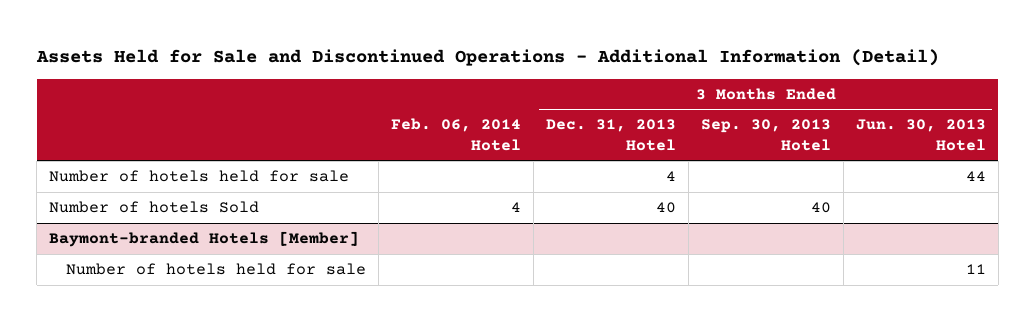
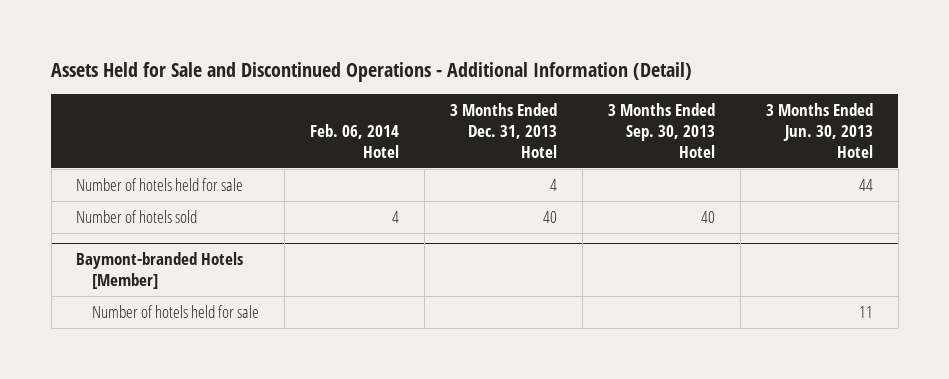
- Number of hotels Sold | 4 | 40 | 40 |
+ Number of hotels sold | 4 | 40 | 40 |

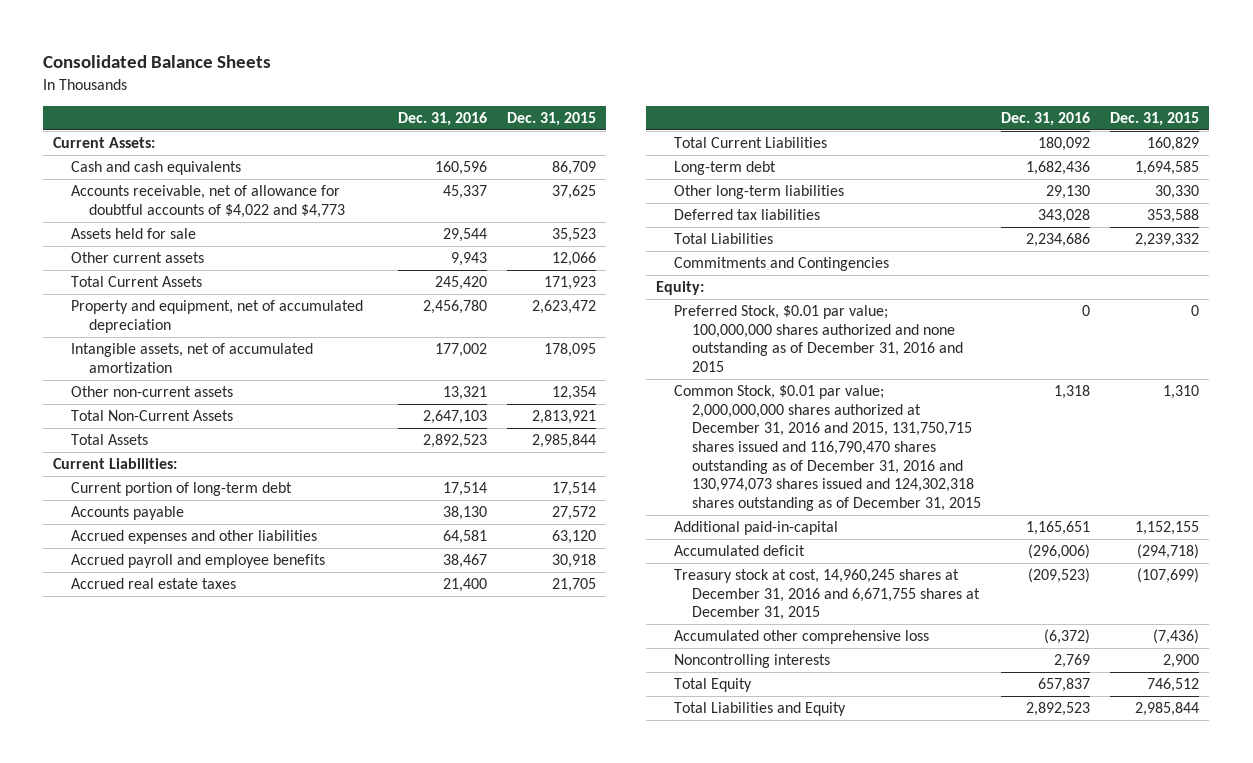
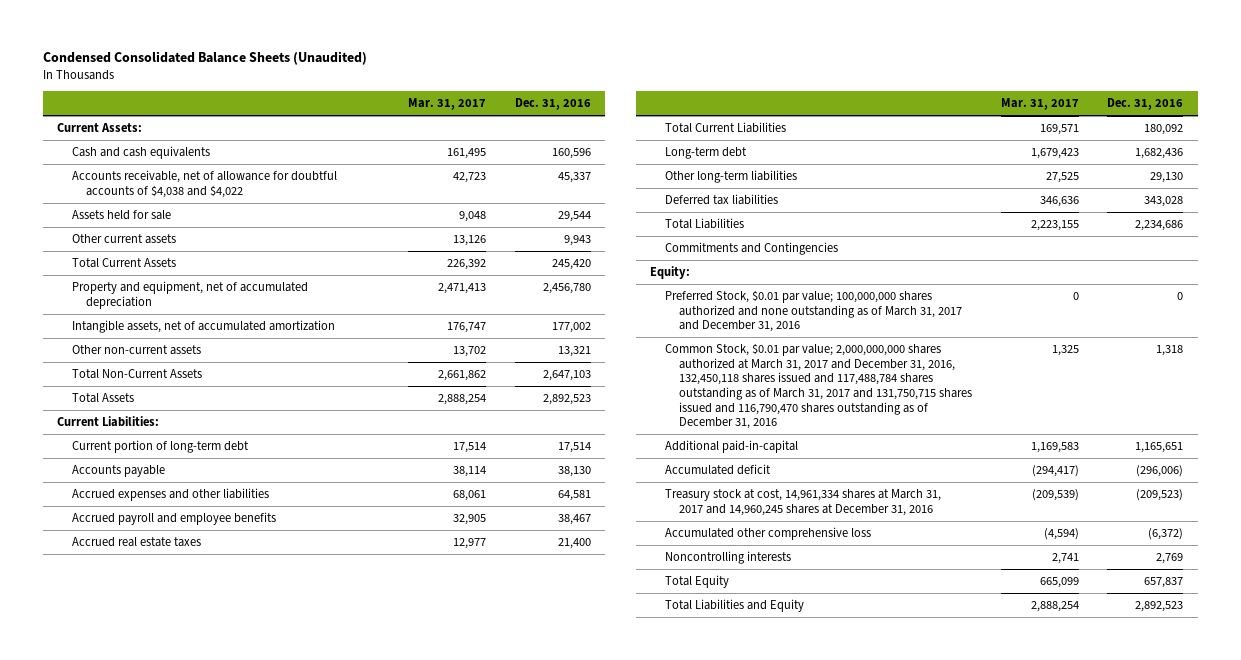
- Consolidated Balance Sheets
+ Condensed Consolidated Balance Sheets (Unaudited)
- | Dec. 31, 2016 | Dec. 31, 2015
+ | Mar. 31, 2017 | Dec. 31, 2016
- Accounts receivable, net of allowance for doubtful accounts of $4,022 and $4,773 | 45,337 | 37,625
+ Accounts receivable, net of allowance for doubtful accounts of $4,038 and $4,022 | 42,723 | 45,337
- Preferred Stock, $0.01 par value; 100,000,000 shares authorized and none outstanding as of December 31, 2016 and 2015 | 0 | 0
- Common Stock, $0.01 par value; 2,000,000,000 shares authorized at December 31, 2016 and 2015, 131,750,715 shares issued and 116,790,470 shares outstanding as of December 31, 2016 and 130,974,073 shares issued and 124,302,318 shares outstanding as of December 31, 2015 | 1,318 | 1,310
+ Preferred Stock, $0.01 par value; 100,000,000 shares authorized and none outstanding as of March 31, 2017 and December 31, 2016 | 0 | 0
+ Common Stock, $0.01 par value; 2,000,000,000 shares authorized at March 31, 2017 and December 31, 2016, 132,450,118 shares issued and 117,488,784 shares outstanding as of March 31, 2017 and 131,750,715 shares issued and 116,790,470 shares outstanding as of December 31, 2016 | 1,325 | 1,318
- Treasury stock at cost, 14,960,245 shares at December 31, 2016 and 6,671,755 shares at December 31, 2015 | (209,523) | (107,699)
+ Treasury stock at cost, 14,961,334 shares at March 31, 2017 and 14,960,245 shares at December 31, 2016 | (209,539) | (209,523)

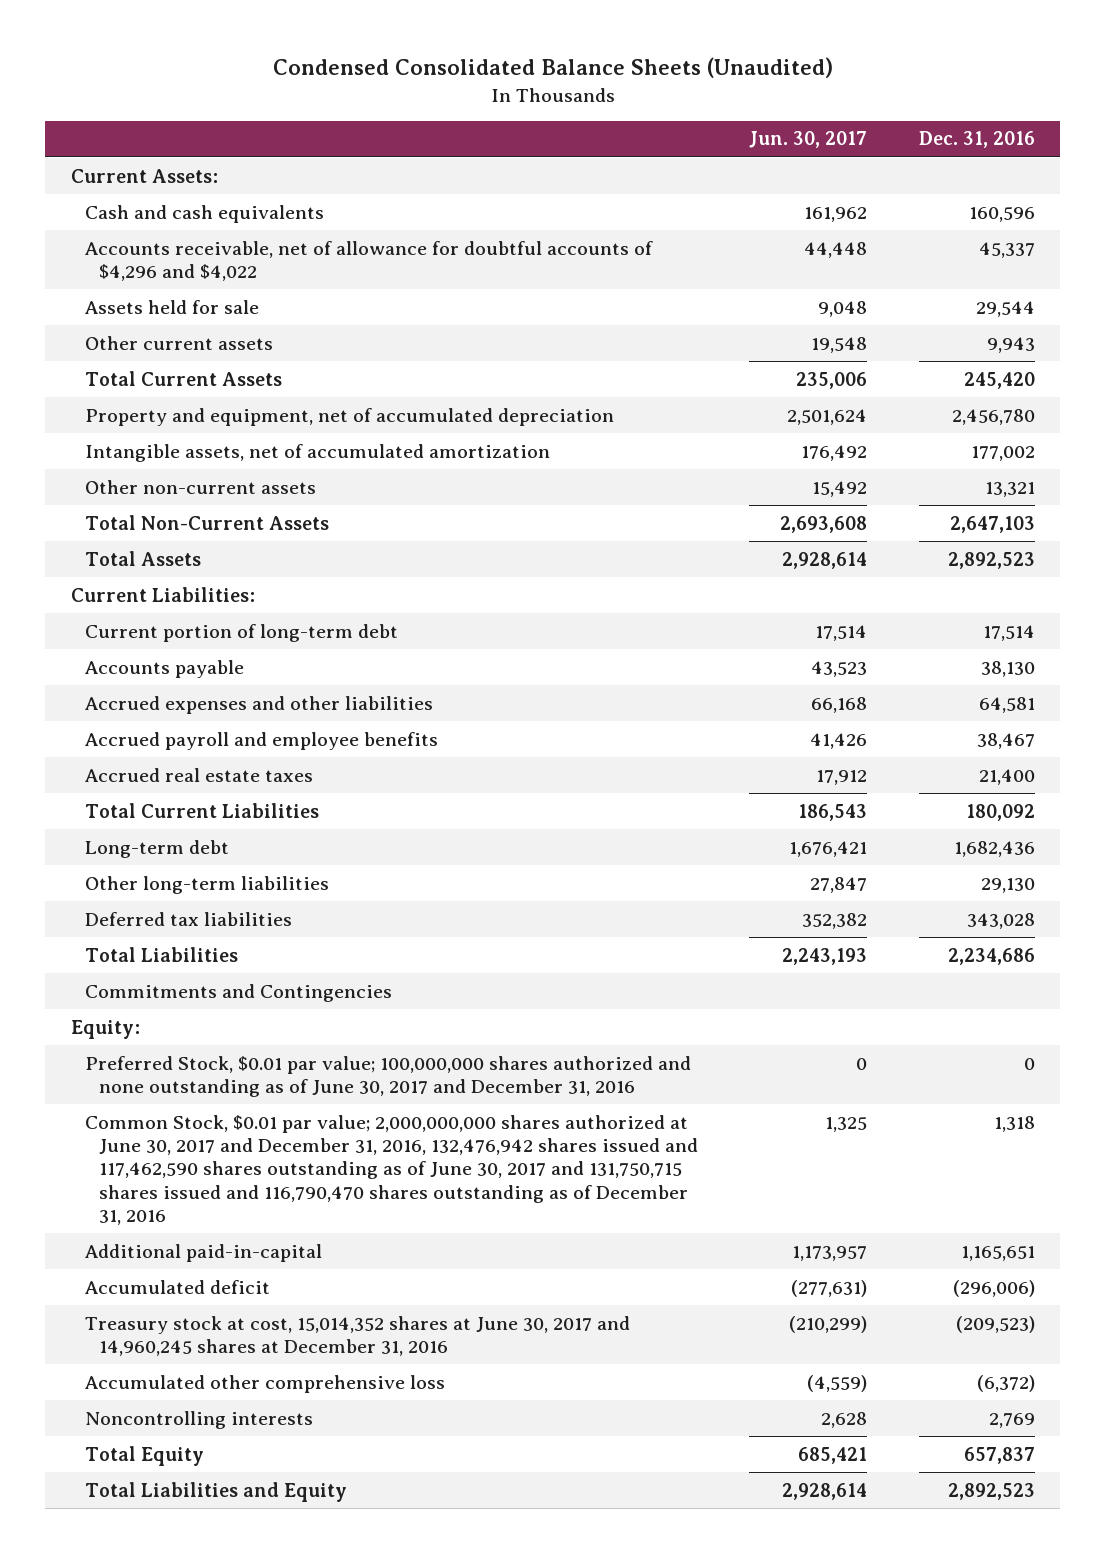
- | Mar. 31, 2017 | Dec. 31, 2016
+ | Jun. 30, 2017 | Dec. 31, 2016
- Accounts receivable, net of allowance for doubtful accounts of $4,038 and $4,022 | 42,723 | 45,337
+ Accounts receivable, net of allowance for doubtful accounts of $4,296 and $4,022 | 44,448 | 45,337
- Preferred Stock, $0.01 par value; 100,000,000 shares authorized and none outstanding as of March 31, 2017 and December 31, 2016 | 0 | 0
- Common Stock, $0.01 par value; 2,000,000,000 shares authorized at March 31, 2017 and December 31, 2016, 132,450,118 shares issued and 117,488,784 shares outstanding as of March 31, 2017 and 131,750,715 shares issued and 116,790,470 shares outstanding as of December 31, 2016 | 1,325 | 1,318
+ Preferred Stock, $0.01 par value; 100,000,000 shares authorized and none outstanding as of June 30, 2017 and December 31, 2016 | 0 | 0
+ Common Stock, $0.01 par value; 2,000,000,000 shares authorized at June 30, 2017 and December 31, 2016, 132,476,942 shares issued and 117,462,590 shares outstanding as of June 30, 2017 and 131,750,715 shares issued and 116,790,470 shares outstanding as of December 31, 2016 | 1,325 | 1,318
- Treasury stock at cost, 14,961,334 shares at March 31, 2017 and 14,960,245 shares at December 31, 2016 | (209,539) | (209,523)
+ Treasury stock at cost, 15,014,352 shares at June 30, 2017 and 14,960,245 shares at December 31, 2016 | (210,299) | (209,523)

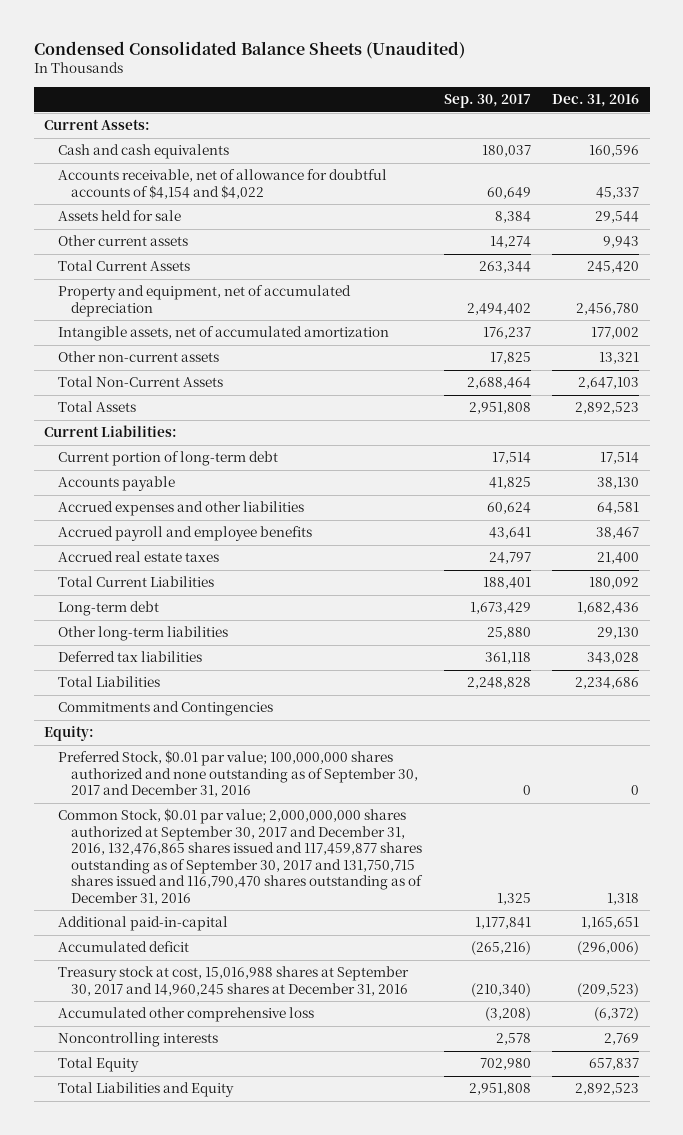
- | Jun. 30, 2017 | Dec. 31, 2016
+ | Sep. 30, 2017 | Dec. 31, 2016
- Accounts receivable, net of allowance for doubtful accounts of $4,296 and $4,022 | 44,448 | 45,337
+ Accounts receivable, net of allowance for doubtful accounts of $4,154 and $4,022 | 60,649 | 45,337
- Preferred Stock, $0.01 par value; 100,000,000 shares authorized and none outstanding as of June 30, 2017 and December 31, 2016 | 0 | 0
- Common Stock, $0.01 par value; 2,000,000,000 shares authorized at June 30, 2017 and December 31, 2016, 132,476,942 shares issued and 117,462,590 shares outstanding as of June 30, 2017 and 131,750,715 shares issued and 116,790,470 shares outstanding as of December 31, 2016 | 1,325 | 1,318
+ Preferred Stock, $0.01 par value; 100,000,000 shares authorized and none outstanding as of September 30, 2017 and December 31, 2016 | 0 | 0
+ Common Stock, $0.01 par value; 2,000,000,000 shares authorized at September 30, 2017 and December 31, 2016, 132,476,865 shares issued and 117,459,877 shares outstanding as of September 30, 2017 and 131,750,715 shares issued and 116,790,470 shares outstanding as of December 31, 2016 | 1,325 | 1,318
- Treasury stock at cost, 15,014,352 shares at June 30, 2017 and 14,960,245 shares at December 31, 2016 | (210,299) | (209,523)
+ Treasury stock at cost, 15,016,988 shares at September 30, 2017 and 14,960,245 shares at December 31, 2016 | (210,340) | (209,523)

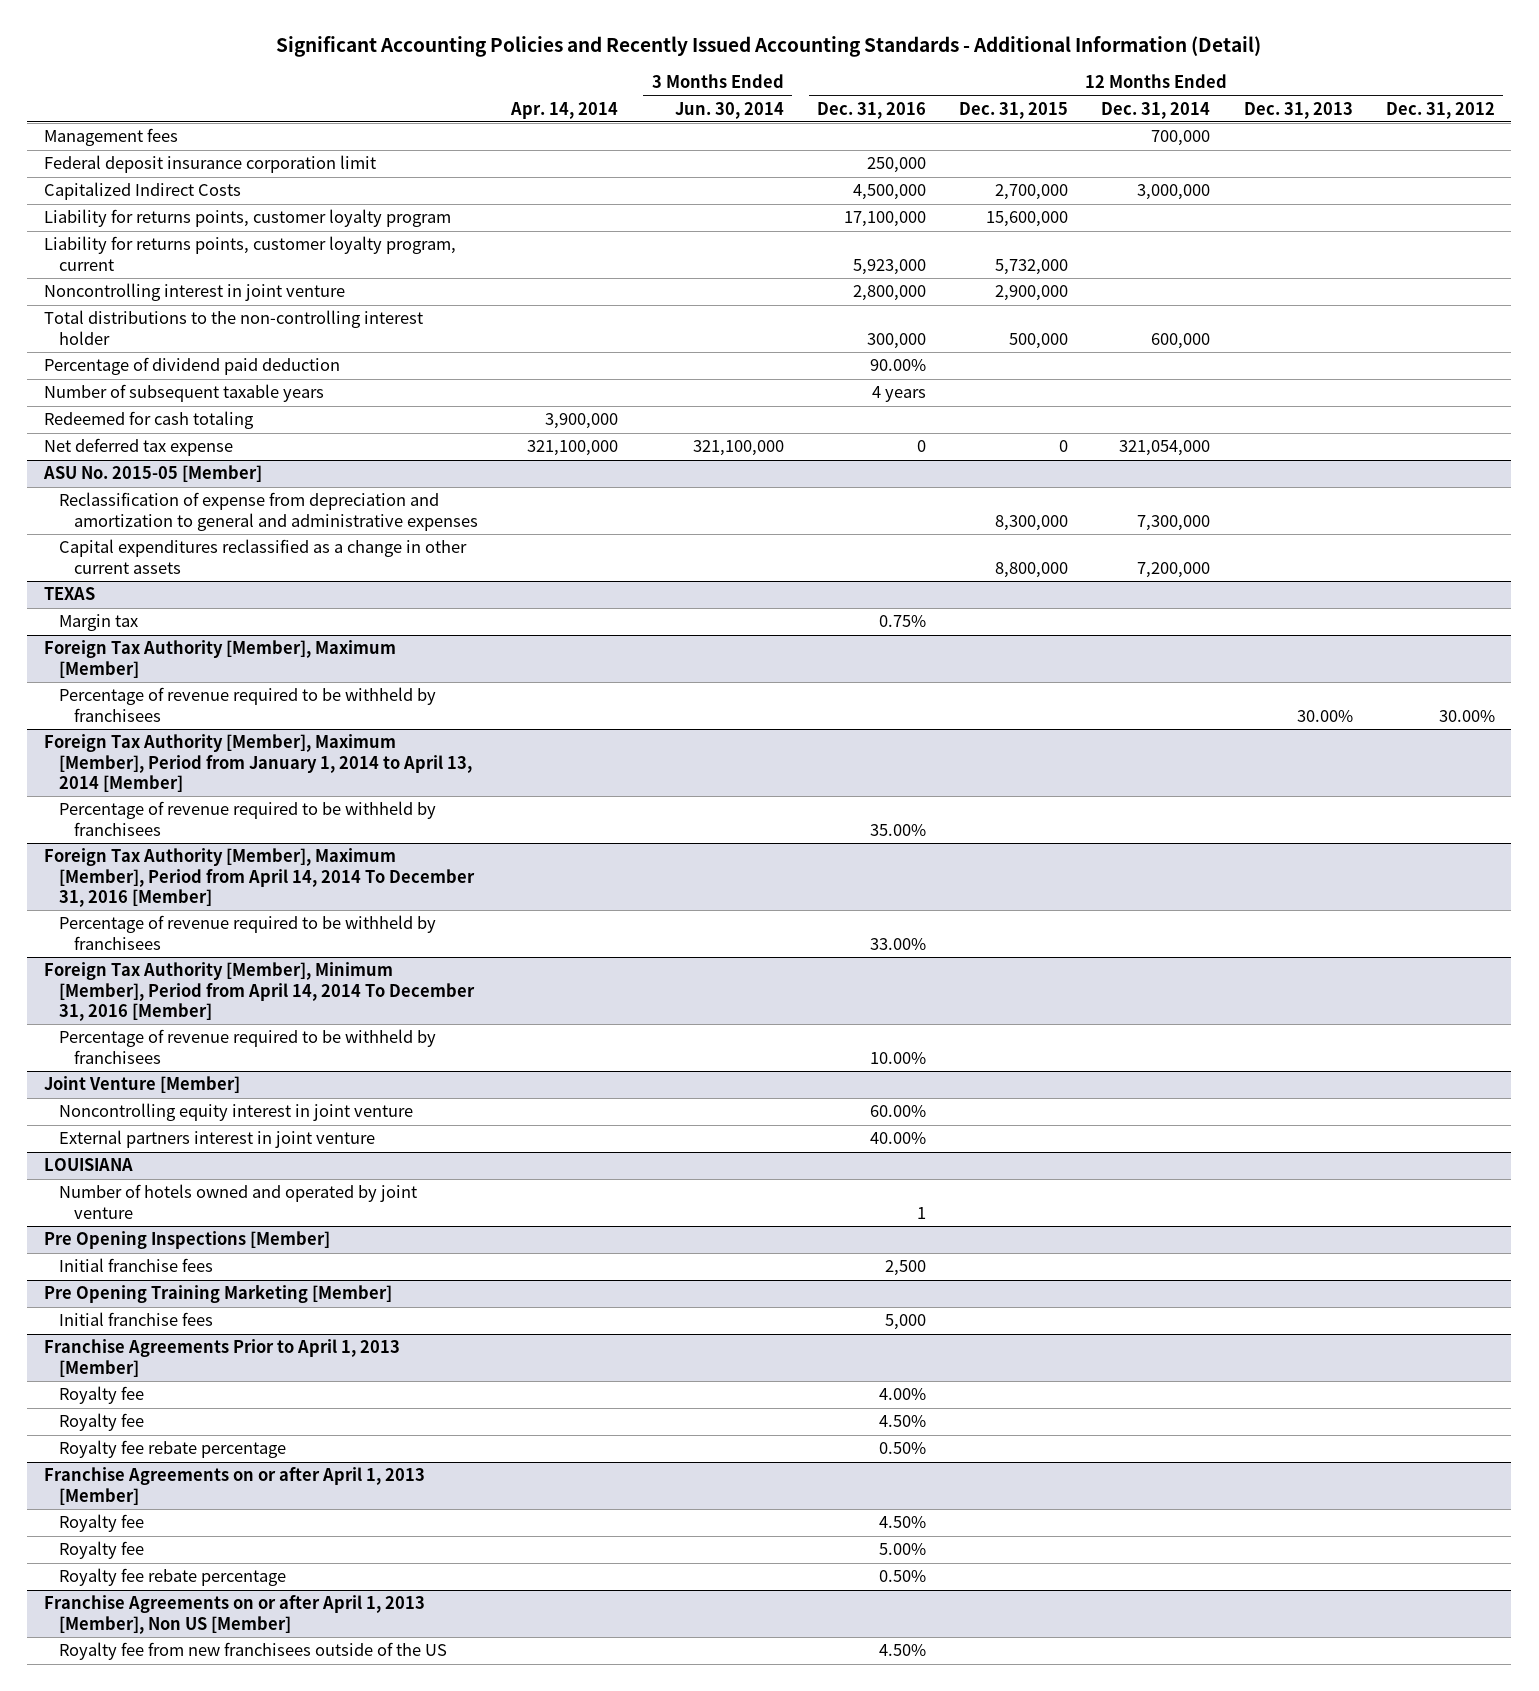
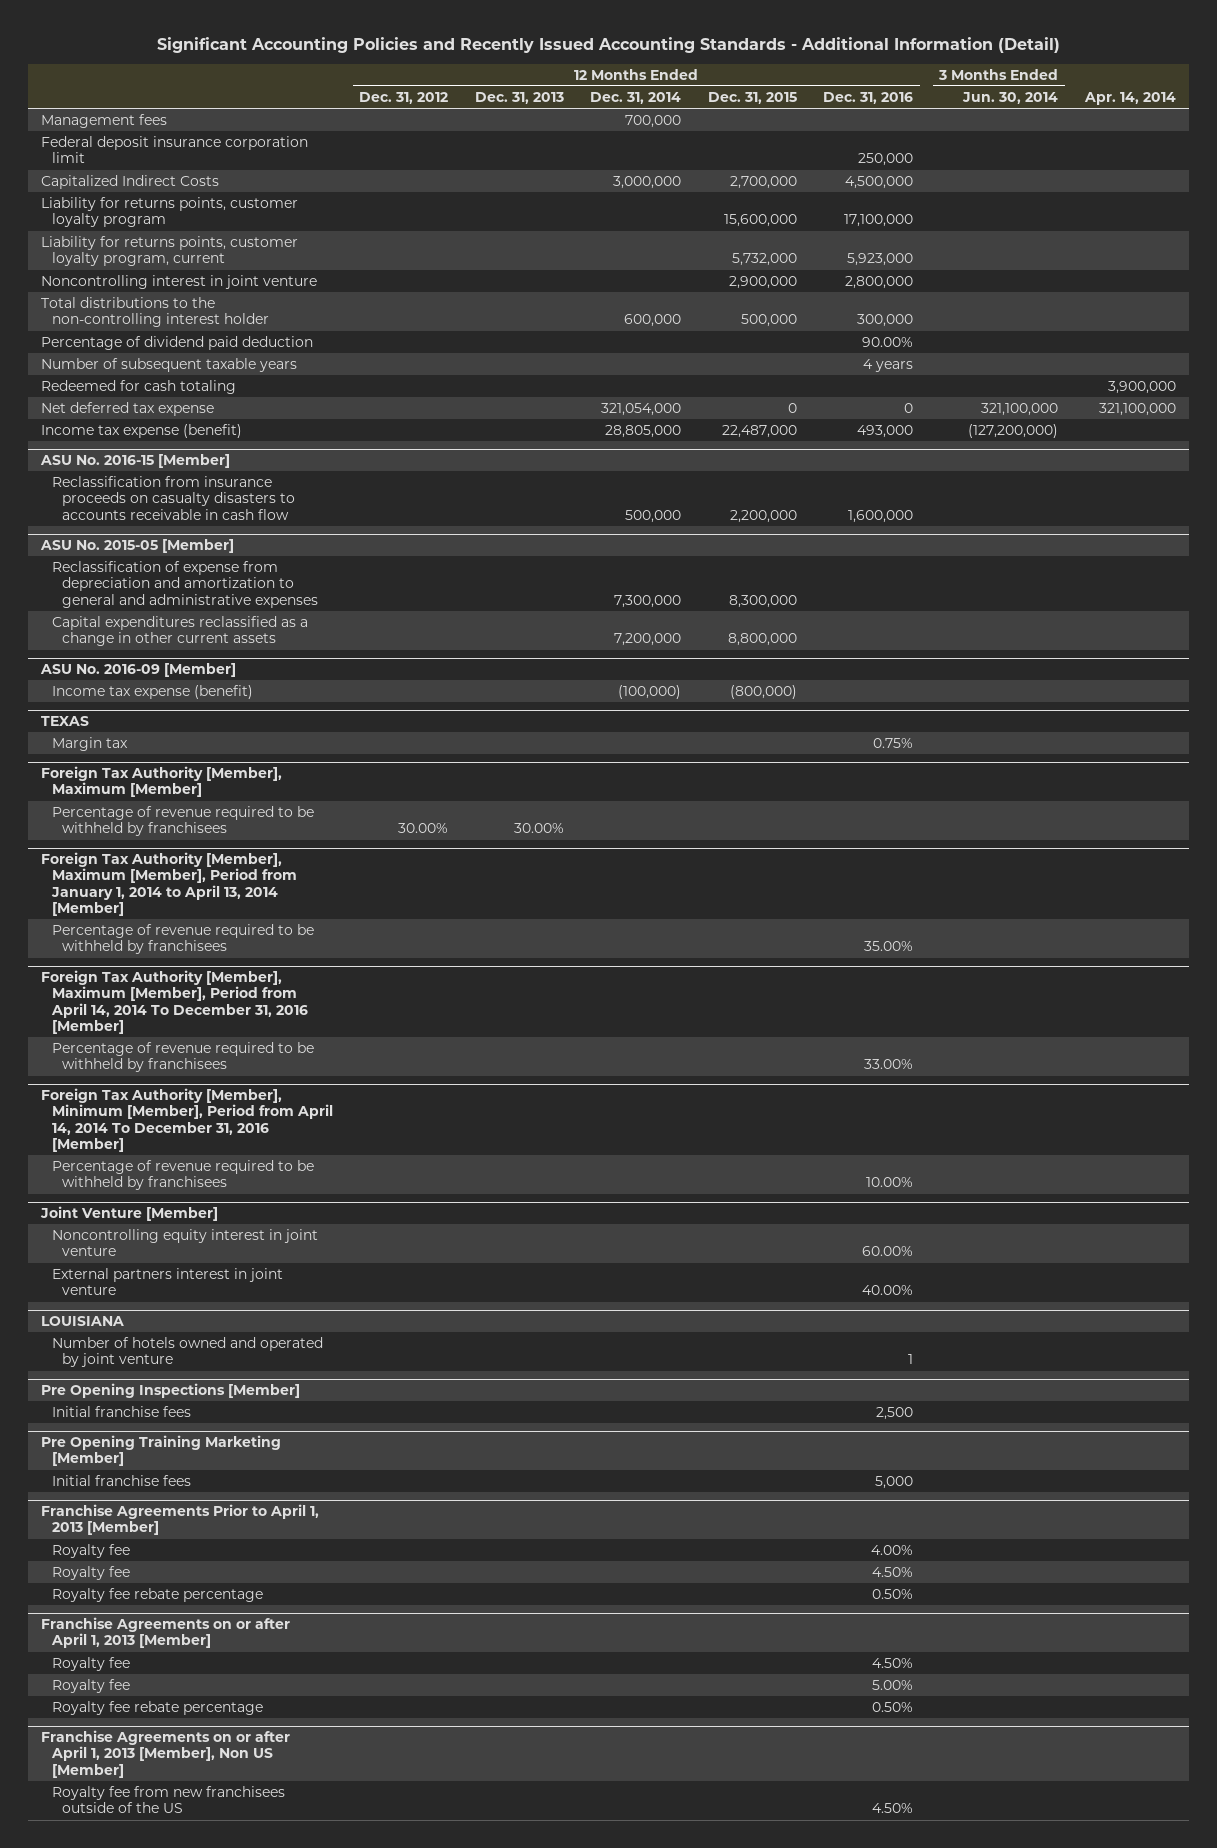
- | Apr. 14, 2014 | 3 Months Ended Jun. 30, 2014 | 12 Months Ended Dec. 31, 2016 | 12 Months Ended Dec. 31, 2015 | 12 Months Ended Dec. 31, 2014 | 12 Months Ended Dec. 31, 2013 | 12 Months Ended Dec. 31, 2012
+ | 12 Months Ended Dec. 31, 2012 | 12 Months Ended Dec. 31, 2013 | 12 Months Ended Dec. 31, 2014 | 12 Months Ended Dec. 31, 2015 | 12 Months Ended Dec. 31, 2016 | 3 Months Ended Jun. 30, 2014 | Apr. 14, 2014
+ Income tax expense (benefit) | | | 28,805,000 | 22,487,000 | 493,000 | (127,200,000) |
+ ASU No. 2016-15 [Member]
+ Reclassification from insurance proceeds on casualty disasters to accounts receivable in cash flow | | | 500,000 | 2,200,000 | 1,600,000 | |
+ ASU No. 2016-09 [Member]
+ Income tax expense (benefit) | | | (100,000) | (800,000) | | |

